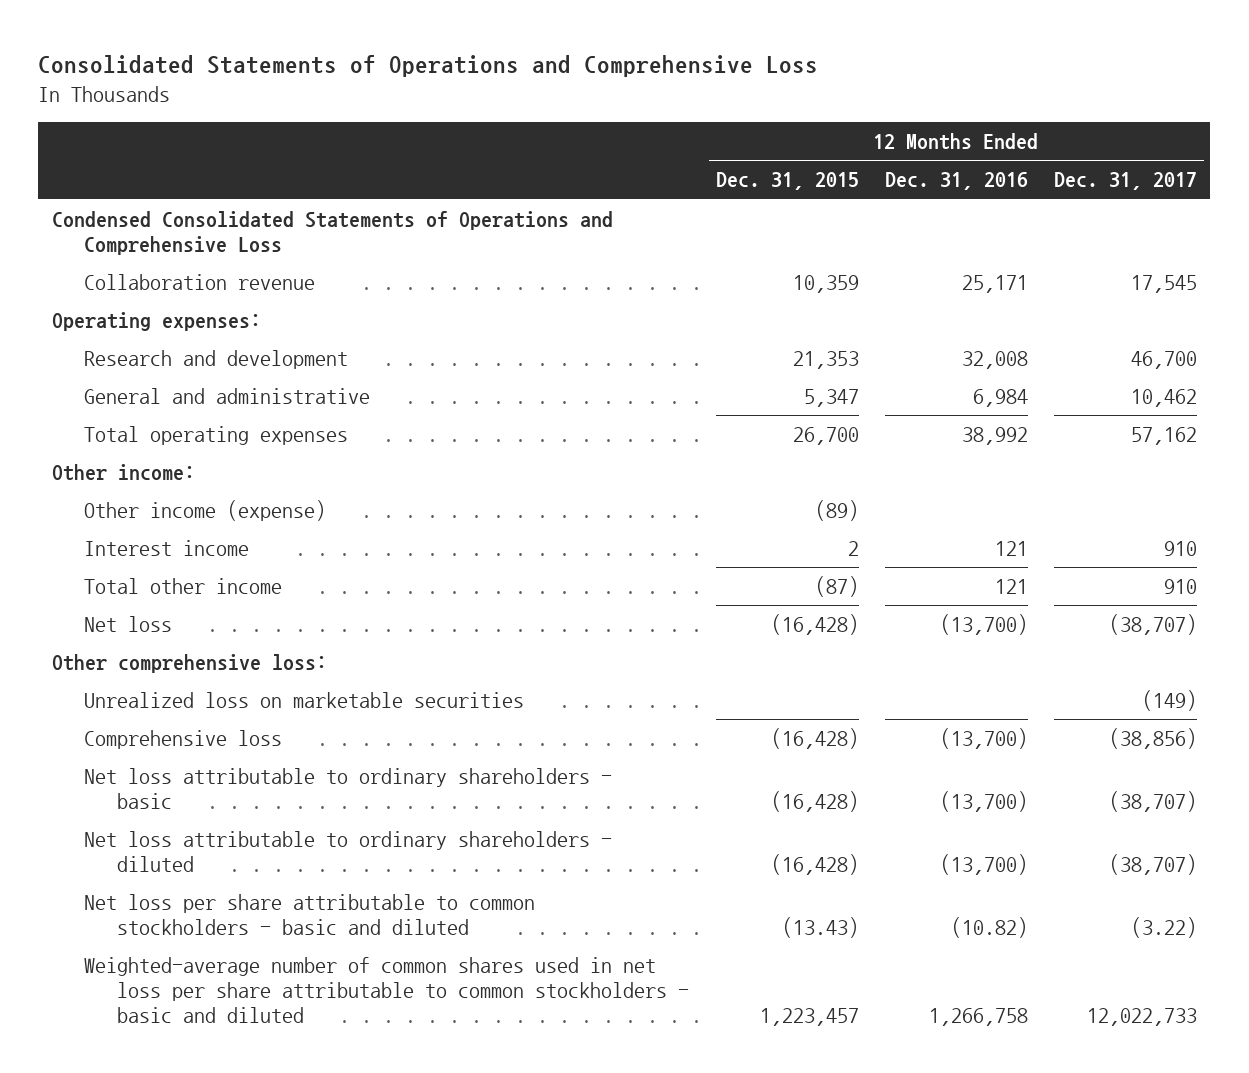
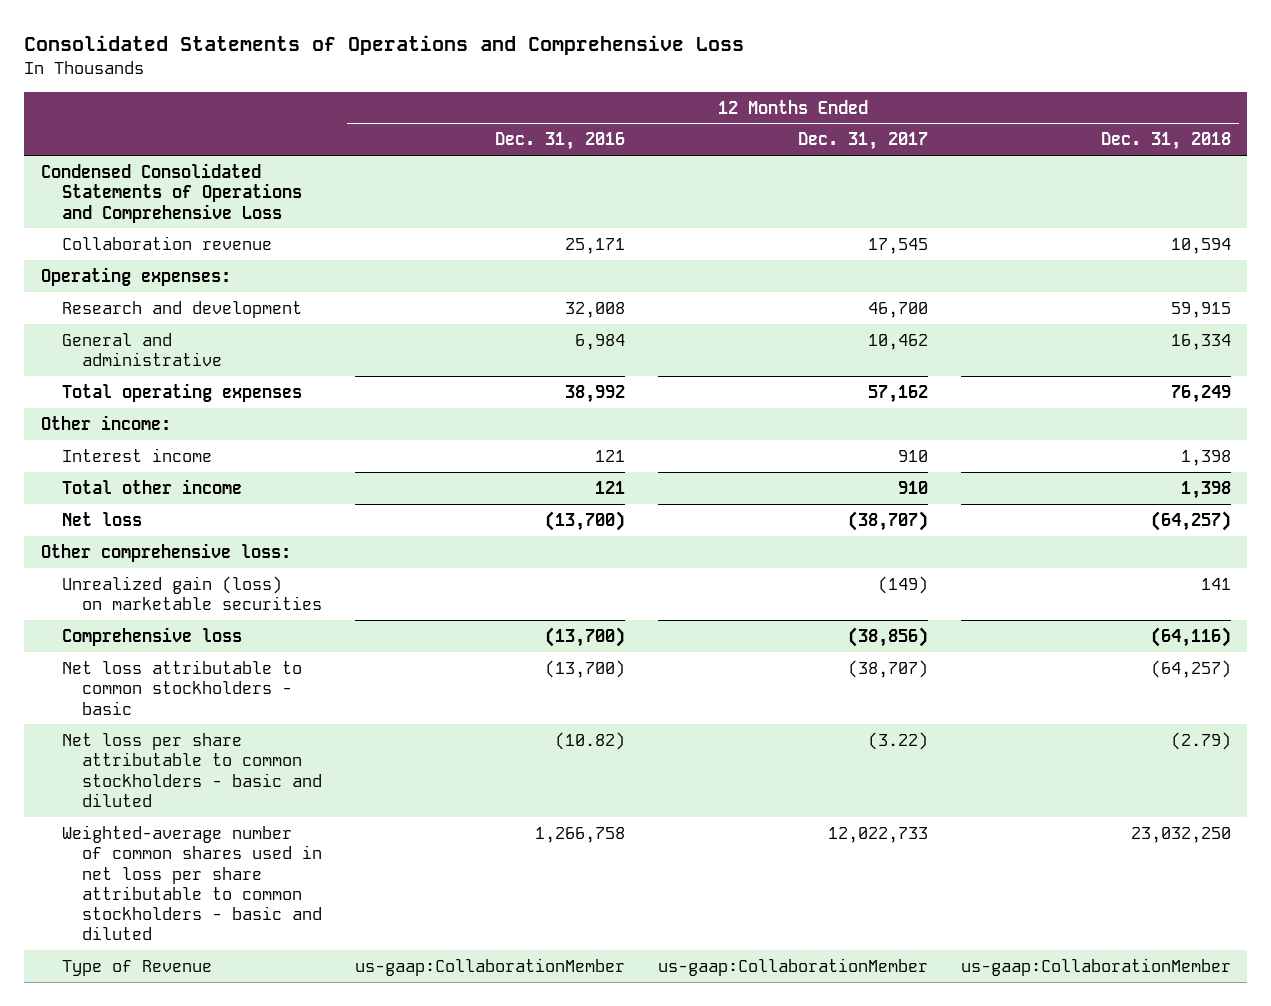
- | 12 Months Ended Dec. 31, 2015 | 12 Months Ended Dec. 31, 2016 | 12 Months Ended Dec. 31, 2017
+ | 12 Months Ended Dec. 31, 2016 | 12 Months Ended Dec. 31, 2017 | 12 Months Ended Dec. 31, 2018
- Other income (expense) | (89) | |
- Unrealized loss on marketable securities | | | (149)
+ Unrealized gain (loss) on marketable securities | | (149) | 141
- Net loss attributable to ordinary shareholders - basic | (16,428) | (13,700) | (38,707)
- Net loss attributable to ordinary shareholders - diluted | (16,428) | (13,700) | (38,707)
+ Net loss attributable to common stockholders - basic | (13,700) | (38,707) | (64,257)
+ Type of Revenue | us-gaap:CollaborationMember | us-gaap:CollaborationMember | us-gaap:CollaborationMember

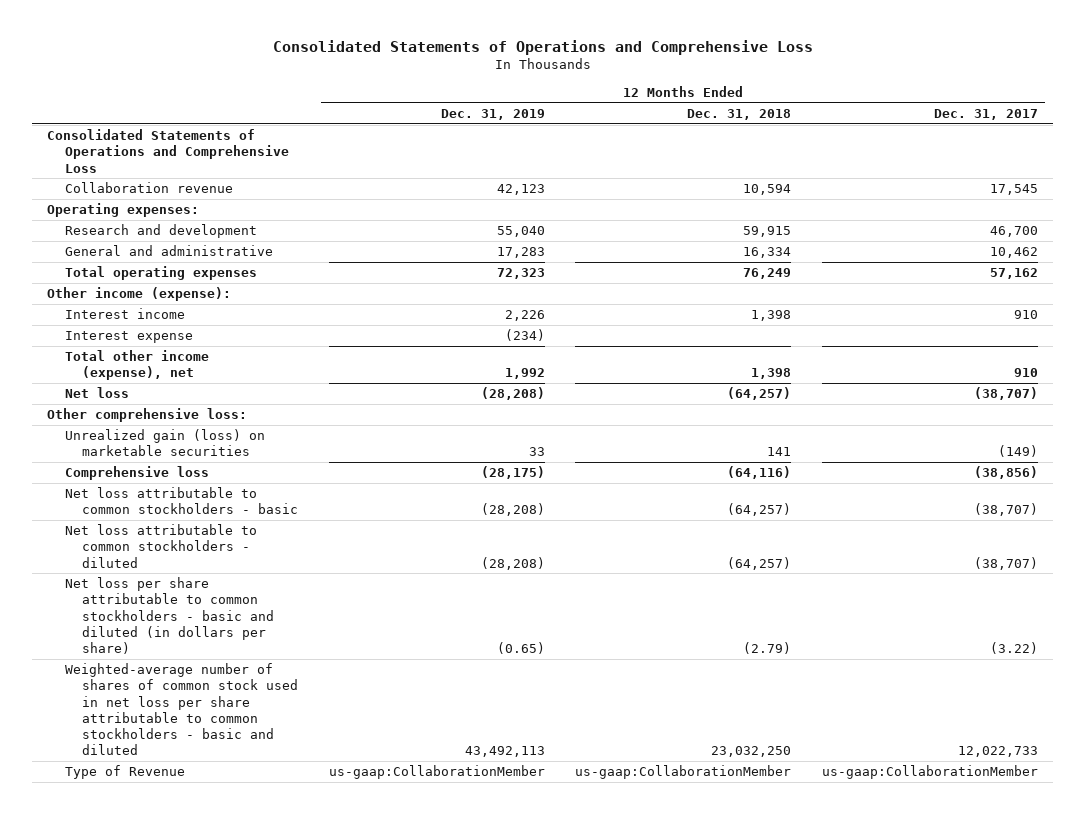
- | 12 Months Ended Dec. 31, 2016 | 12 Months Ended Dec. 31, 2017 | 12 Months Ended Dec. 31, 2018
+ | 12 Months Ended Dec. 31, 2019 | 12 Months Ended Dec. 31, 2018 | 12 Months Ended Dec. 31, 2017
- Condensed Consolidated Statements of Operations and Comprehensive Loss
+ Consolidated Statements of Operations and Comprehensive Loss
- Other income:
+ Other income (expense):
- Total other income | 121 | 910 | 1,398
+ Interest expense | (234) | |
+ Total other income (expense), net | 1,992 | 1,398 | 910
- Net loss per share attributable to common stockholders - basic and diluted | (10.82) | (3.22) | (2.79)
- Weighted-average number of common shares used in net loss per share attributable to common stockholders - basic and diluted | 1,266,758 | 12,022,733 | 23,032,250
+ Net loss attributable to common stockholders - diluted | (28,208) | (64,257) | (38,707)
+ Net loss per share attributable to common stockholders - basic and diluted (in dollars per share) | (0.65) | (2.79) | (3.22)
+ Weighted-average number of shares of common stock used in net loss per share attributable to common stockholders - basic and diluted | 43,492,113 | 23,032,250 | 12,022,733

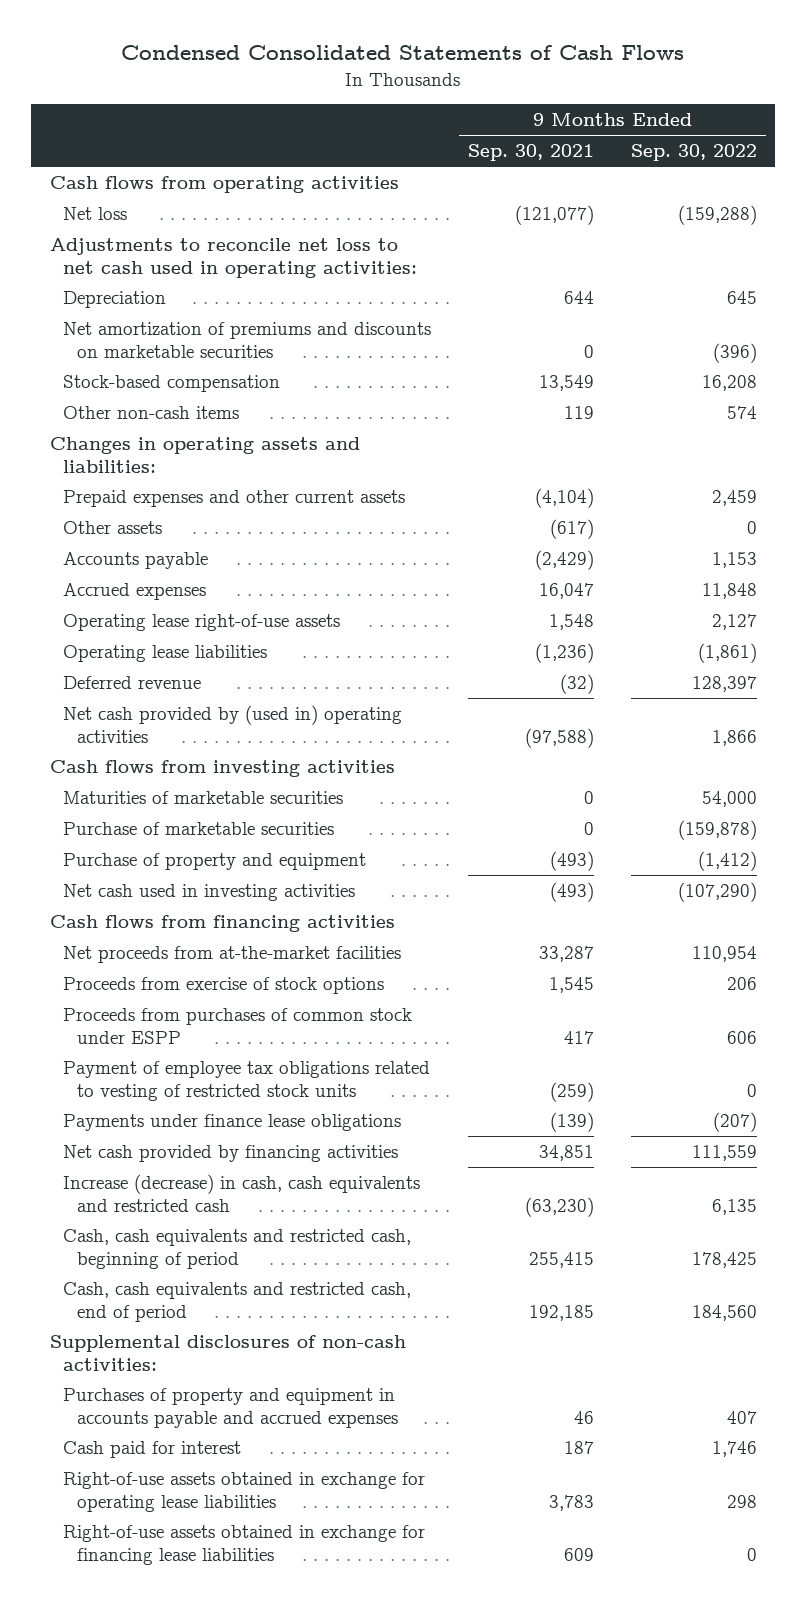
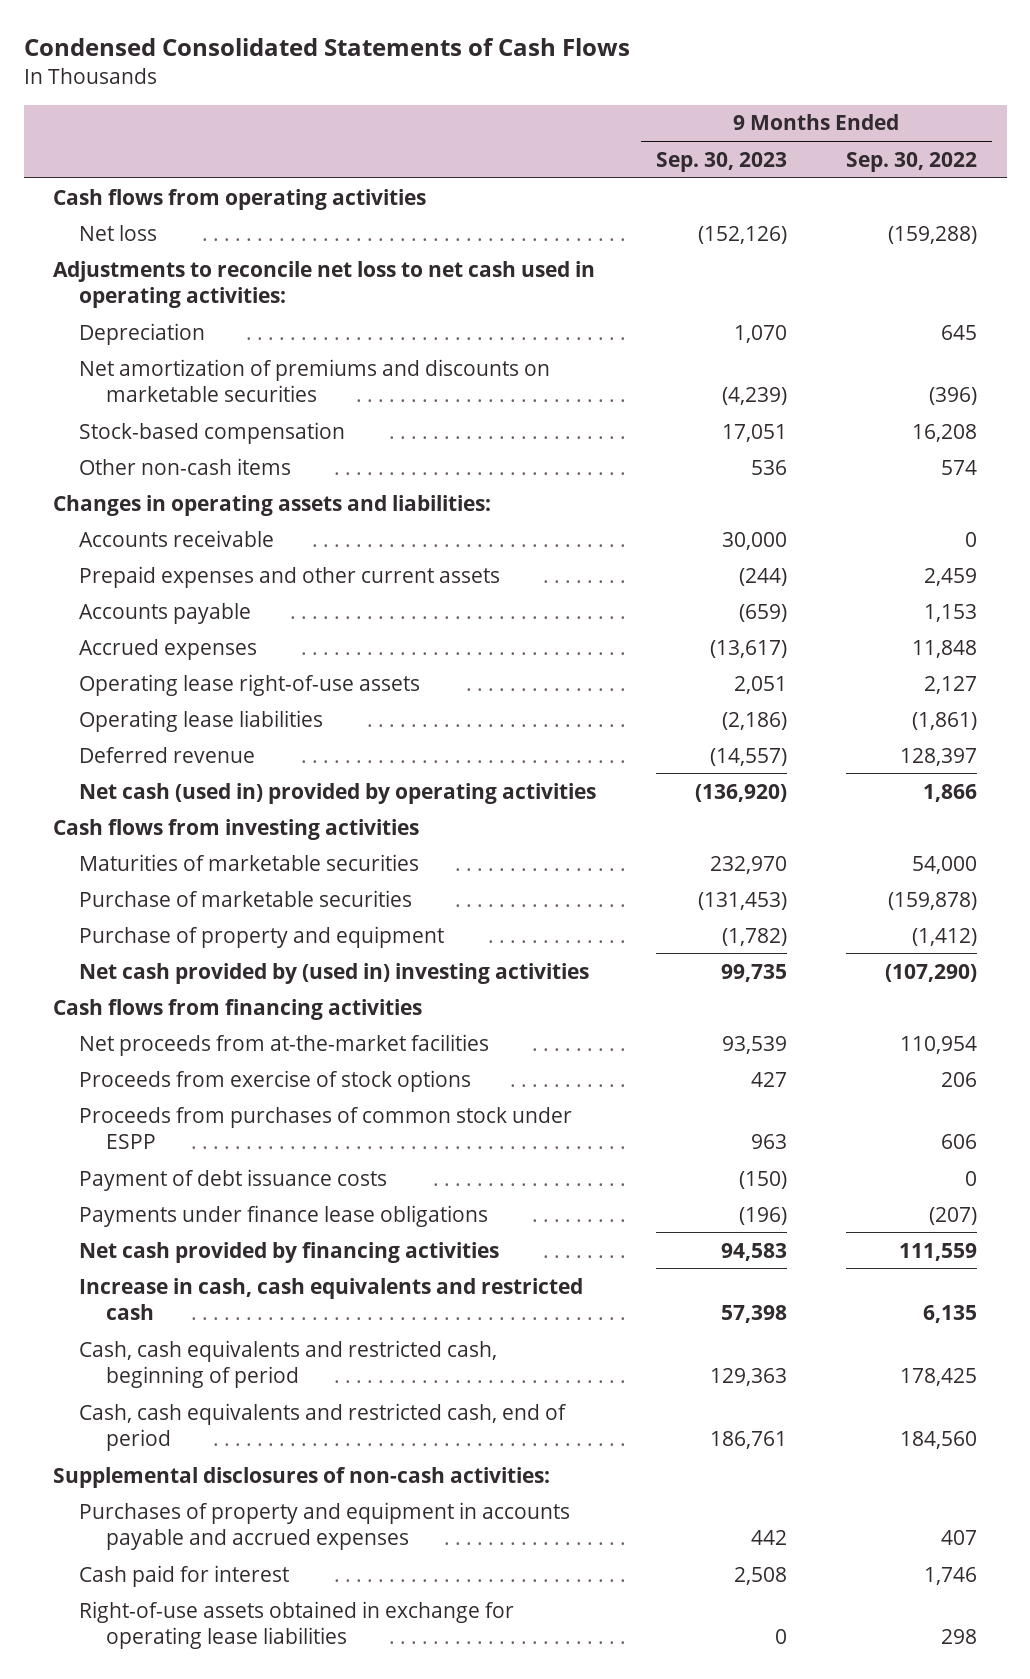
- | 9 Months Ended Sep. 30, 2021 | 9 Months Ended Sep. 30, 2022
+ | 9 Months Ended Sep. 30, 2023 | 9 Months Ended Sep. 30, 2022
+ Accounts receivable | 30,000 | 0
- Other assets | (617) | 0
- Net cash provided by (used in) operating activities | (97,588) | 1,866
+ Net cash (used in) provided by operating activities | (136,920) | 1,866
- Net cash used in investing activities | (493) | (107,290)
+ Net cash provided by (used in) investing activities | 99,735 | (107,290)
- Payment of employee tax obligations related to vesting of restricted stock units | (259) | 0
+ Payment of debt issuance costs | (150) | 0
- Increase (decrease) in cash, cash equivalents and restricted cash | (63,230) | 6,135
+ Increase in cash, cash equivalents and restricted cash | 57,398 | 6,135
- Right-of-use assets obtained in exchange for financing lease liabilities | 609 | 0

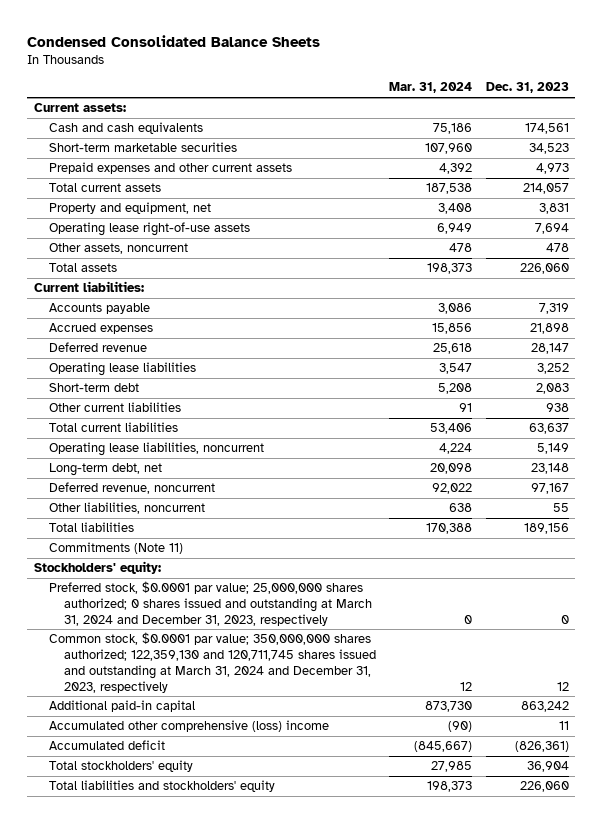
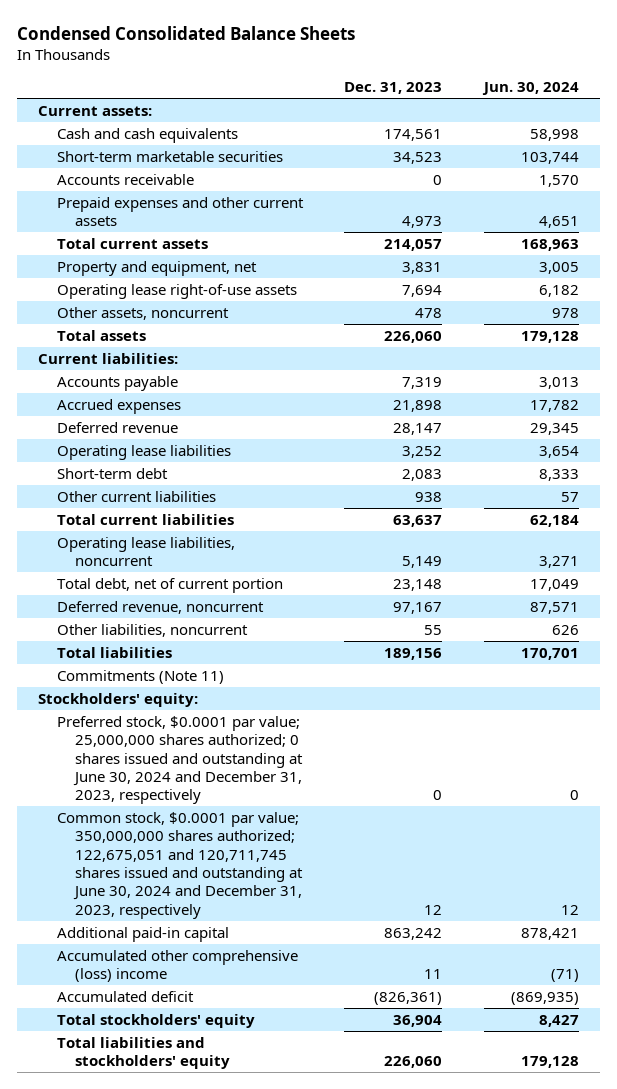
- | Mar. 31, 2024 | Dec. 31, 2023
+ | Dec. 31, 2023 | Jun. 30, 2024
+ Accounts receivable | 0 | 1,570
- Long-term debt, net | 20,098 | 23,148
+ Total debt, net of current portion | 23,148 | 17,049
- Preferred stock, $0.0001 par value; 25,000,000 shares authorized; 0 shares issued and outstanding at March 31, 2024 and December 31, 2023, respectively | 0 | 0
- Common stock, $0.0001 par value; 350,000,000 shares authorized; 122,359,130 and 120,711,745 shares issued and outstanding at March 31, 2024 and December 31, 2023, respectively | 12 | 12
+ Preferred stock, $0.0001 par value; 25,000,000 shares authorized; 0 shares issued and outstanding at June 30, 2024 and December 31, 2023, respectively | 0 | 0
+ Common stock, $0.0001 par value; 350,000,000 shares authorized; 122,675,051 and 120,711,745 shares issued and outstanding at June 30, 2024 and December 31, 2023, respectively | 12 | 12

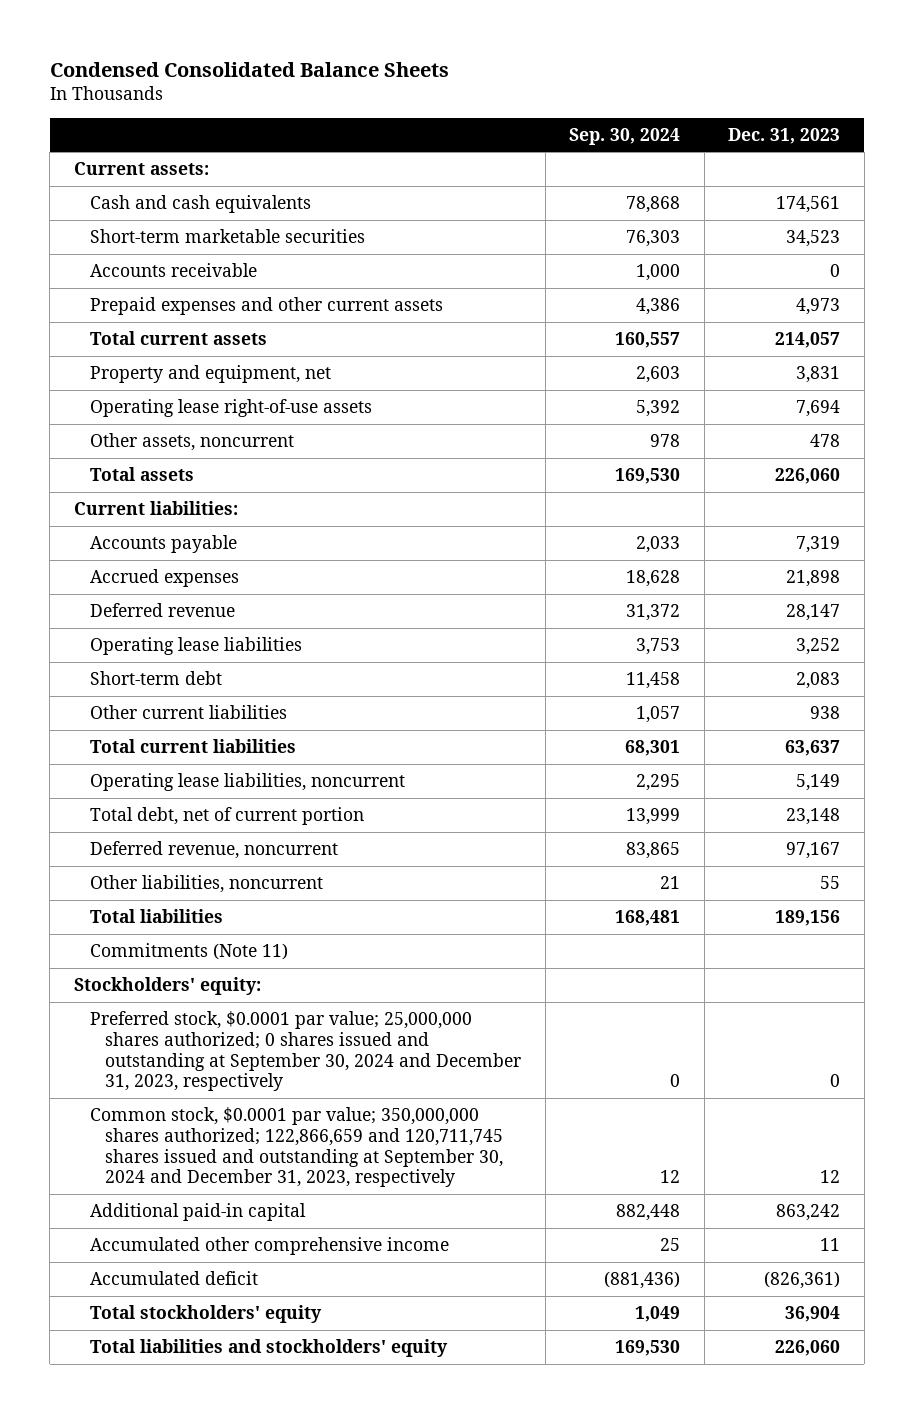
- | Dec. 31, 2023 | Jun. 30, 2024
+ | Sep. 30, 2024 | Dec. 31, 2023
- Preferred stock, $0.0001 par value; 25,000,000 shares authorized; 0 shares issued and outstanding at June 30, 2024 and December 31, 2023, respectively | 0 | 0
- Common stock, $0.0001 par value; 350,000,000 shares authorized; 122,675,051 and 120,711,745 shares issued and outstanding at June 30, 2024 and December 31, 2023, respectively | 12 | 12
+ Preferred stock, $0.0001 par value; 25,000,000 shares authorized; 0 shares issued and outstanding at September 30, 2024 and December 31, 2023, respectively | 0 | 0
+ Common stock, $0.0001 par value; 350,000,000 shares authorized; 122,866,659 and 120,711,745 shares issued and outstanding at September 30, 2024 and December 31, 2023, respectively | 12 | 12
- Accumulated other comprehensive (loss) income | 11 | (71)
+ Accumulated other comprehensive income | 25 | 11

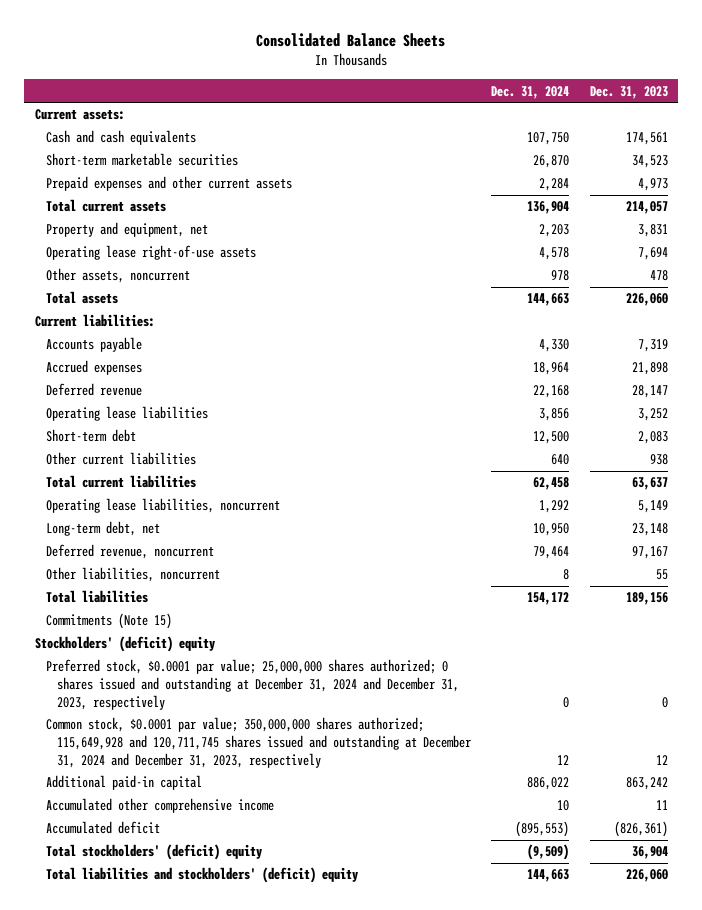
- Condensed Consolidated Balance Sheets
+ Consolidated Balance Sheets
- | Sep. 30, 2024 | Dec. 31, 2023
+ | Dec. 31, 2024 | Dec. 31, 2023
- Accounts receivable | 1,000 | 0
- Total debt, net of current portion | 13,999 | 23,148
+ Long-term debt, net | 10,950 | 23,148
- Commitments (Note 11)
- Stockholders' equity:
- Preferred stock, $0.0001 par value; 25,000,000 shares authorized; 0 shares issued and outstanding at September 30, 2024 and December 31, 2023, respectively | 0 | 0
- Common stock, $0.0001 par value; 350,000,000 shares authorized; 122,866,659 and 120,711,745 shares issued and outstanding at September 30, 2024 and December 31, 2023, respectively | 12 | 12
+ Commitments (Note 15)
+ Stockholders' (deficit) equity
+ Preferred stock, $0.0001 par value; 25,000,000 shares authorized; 0 shares issued and outstanding at December 31, 2024 and December 31, 2023, respectively | 0 | 0
+ Common stock, $0.0001 par value; 350,000,000 shares authorized; 115,649,928 and 120,711,745 shares issued and outstanding at December 31, 2024 and December 31, 2023, respectively | 12 | 12
- Total stockholders' equity | 1,049 | 36,904
- Total liabilities and stockholders' equity | 169,530 | 226,060
+ Total stockholders' (deficit) equity | (9,509) | 36,904
+ Total liabilities and stockholders' (deficit) equity | 144,663 | 226,060

